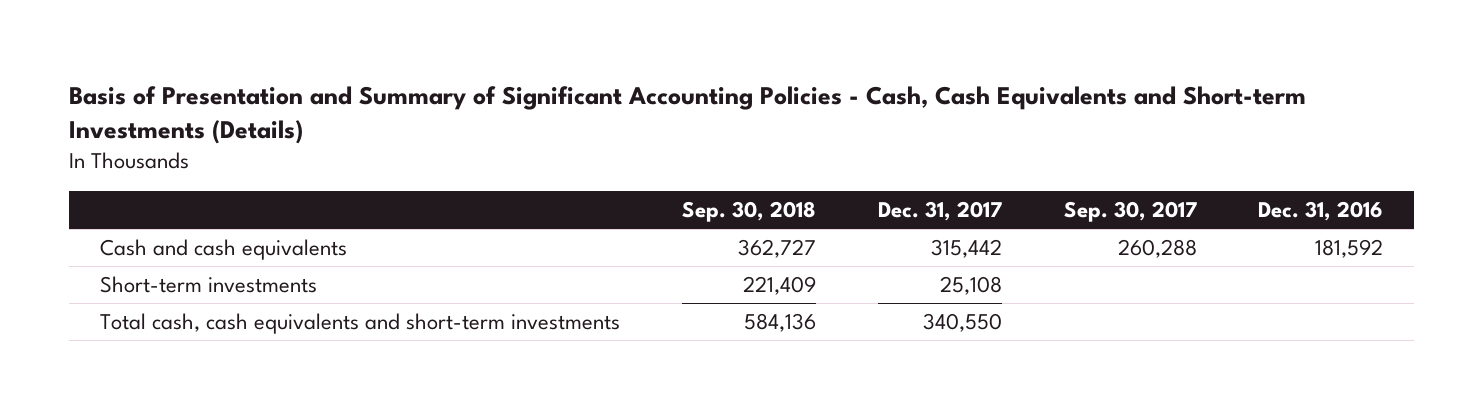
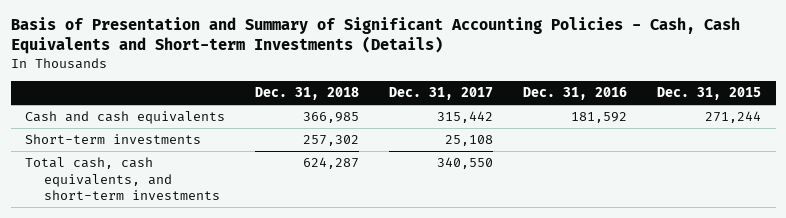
- | Sep. 30, 2018 | Dec. 31, 2017 | Sep. 30, 2017 | Dec. 31, 2016
+ | Dec. 31, 2018 | Dec. 31, 2017 | Dec. 31, 2016 | Dec. 31, 2015
- Total cash, cash equivalents and short-term investments | 584,136 | 340,550 | |
+ Total cash, cash equivalents, and short-term investments | 624,287 | 340,550 | |

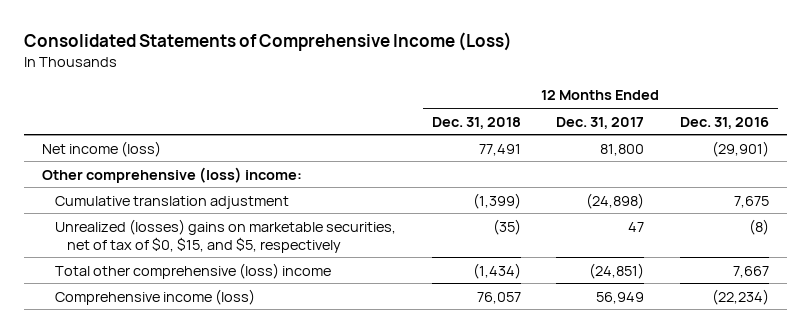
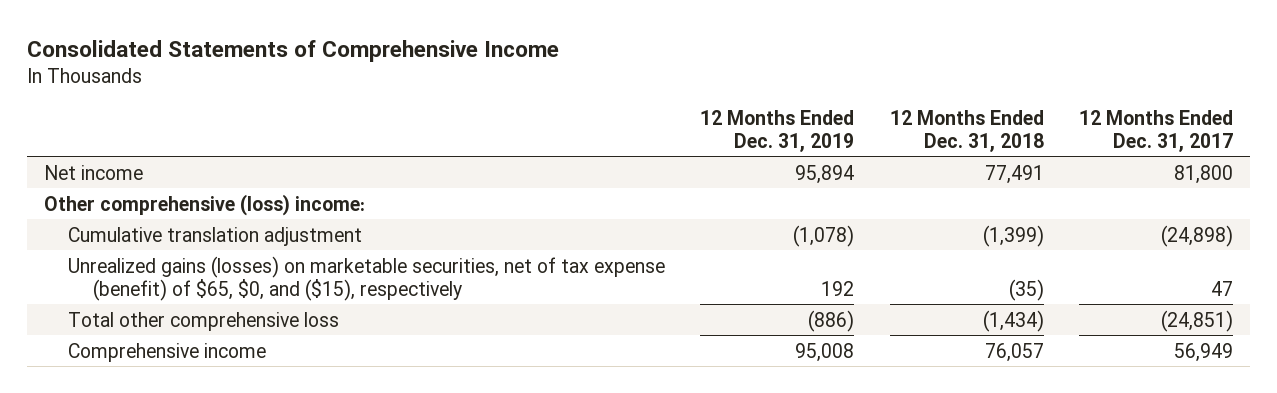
- Consolidated Statements of Comprehensive Income (Loss)
+ Consolidated Statements of Comprehensive Income
- | 12 Months Ended Dec. 31, 2018 | 12 Months Ended Dec. 31, 2017 | 12 Months Ended Dec. 31, 2016
+ | 12 Months Ended Dec. 31, 2019 | 12 Months Ended Dec. 31, 2018 | 12 Months Ended Dec. 31, 2017
- Net income (loss) | 77,491 | 81,800 | (29,901)
+ Net income | 95,894 | 77,491 | 81,800
- Unrealized (losses) gains on marketable securities, net of tax of $0, $15, and $5, respectively | (35) | 47 | (8)
- Total other comprehensive (loss) income | (1,434) | (24,851) | 7,667
- Comprehensive income (loss) | 76,057 | 56,949 | (22,234)
+ Unrealized gains (losses) on marketable securities, net of tax expense (benefit) of $65, $0, and ($15), respectively | 192 | (35) | 47
+ Total other comprehensive loss | (886) | (1,434) | (24,851)
+ Comprehensive income | 95,008 | 76,057 | 56,949

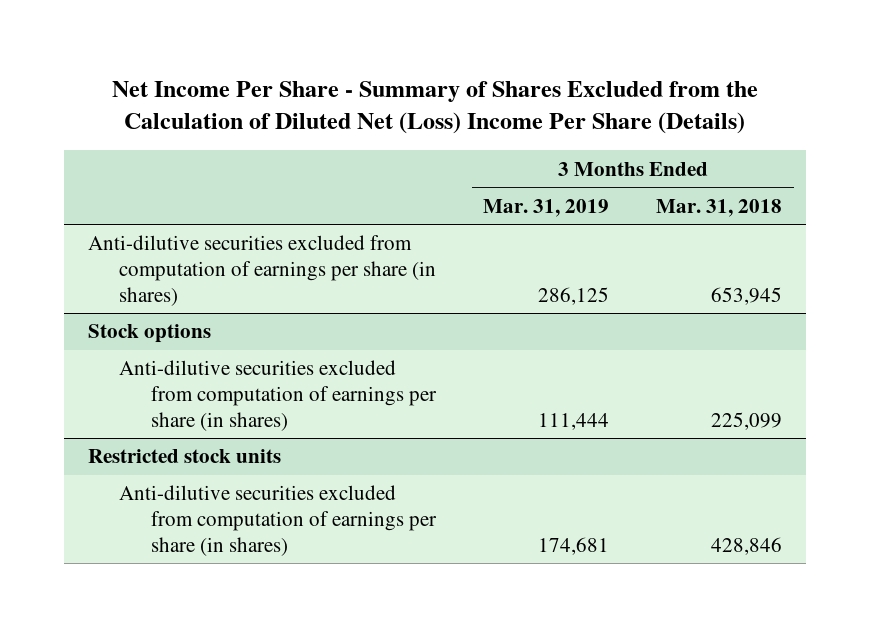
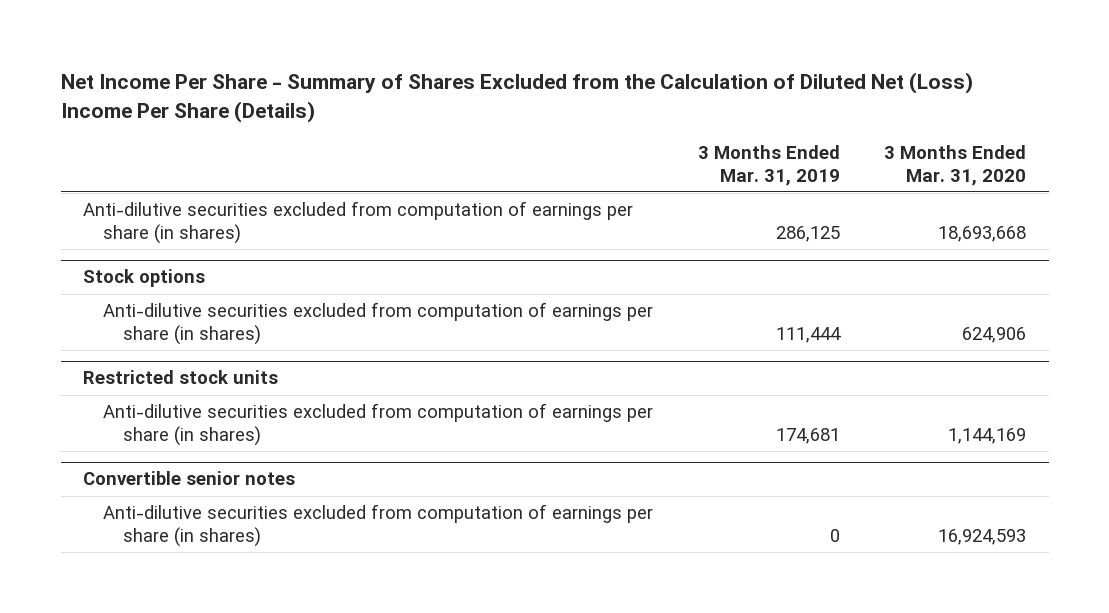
- | 3 Months Ended Mar. 31, 2019 | 3 Months Ended Mar. 31, 2018
+ | 3 Months Ended Mar. 31, 2019 | 3 Months Ended Mar. 31, 2020
+ Convertible senior notes
+ Anti-dilutive securities excluded from computation of earnings per share (in shares) | 0 | 16,924,593

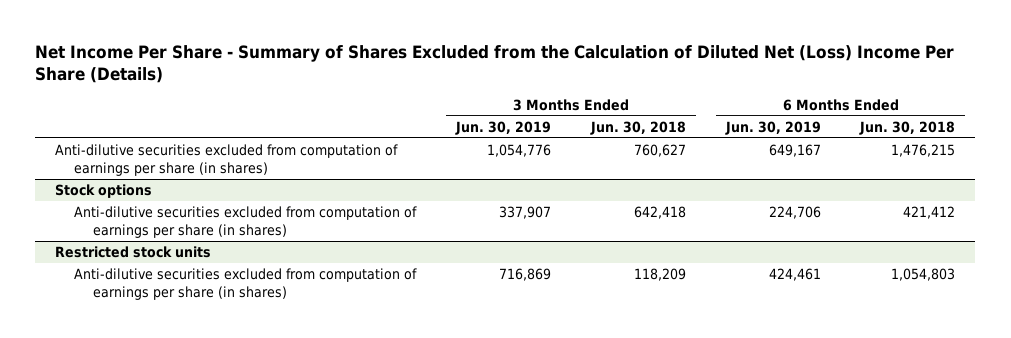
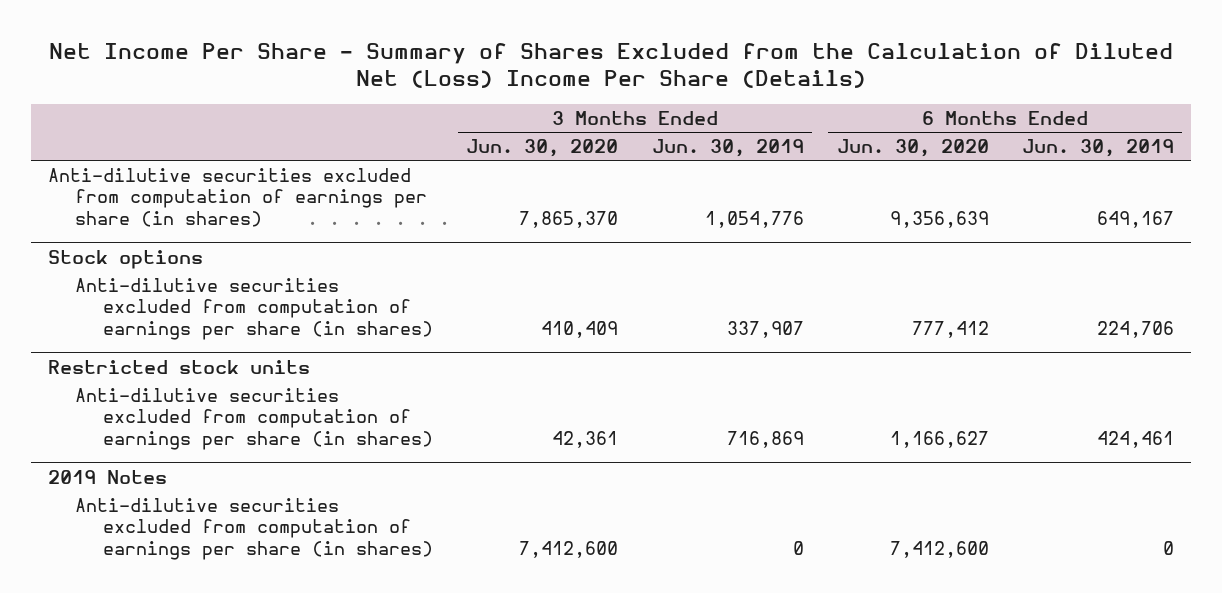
- | 3 Months Ended Jun. 30, 2019 | 3 Months Ended Jun. 30, 2018 | 6 Months Ended Jun. 30, 2019 | 6 Months Ended Jun. 30, 2018
+ | 3 Months Ended Jun. 30, 2020 | 3 Months Ended Jun. 30, 2019 | 6 Months Ended Jun. 30, 2020 | 6 Months Ended Jun. 30, 2019
+ 2019 Notes
+ Anti-dilutive securities excluded from computation of earnings per share (in shares) | 7,412,600 | 0 | 7,412,600 | 0

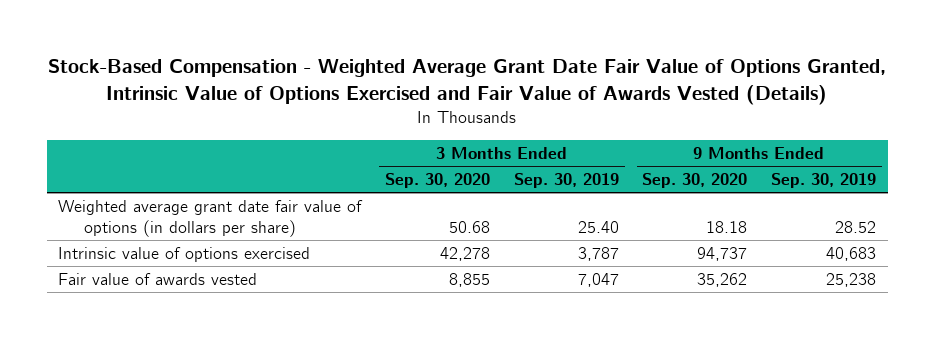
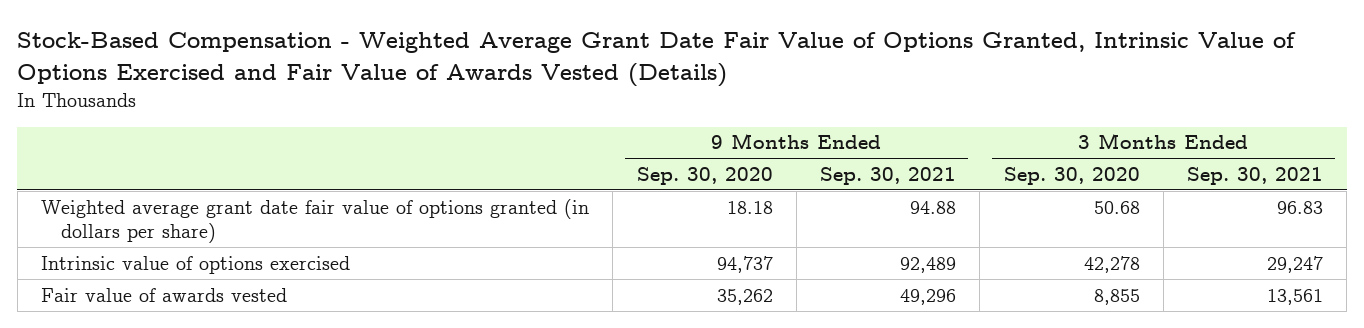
- | 3 Months Ended Sep. 30, 2020 | 3 Months Ended Sep. 30, 2019 | 9 Months Ended Sep. 30, 2020 | 9 Months Ended Sep. 30, 2019
+ | 9 Months Ended Sep. 30, 2020 | 9 Months Ended Sep. 30, 2021 | 3 Months Ended Sep. 30, 2020 | 3 Months Ended Sep. 30, 2021
- Weighted average grant date fair value of options (in dollars per share) | 50.68 | 25.40 | 18.18 | 28.52
+ Weighted average grant date fair value of options granted (in dollars per share) | 18.18 | 94.88 | 50.68 | 96.83

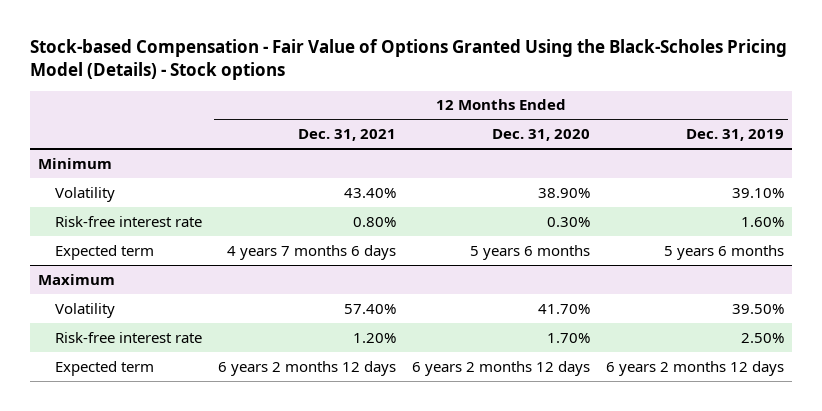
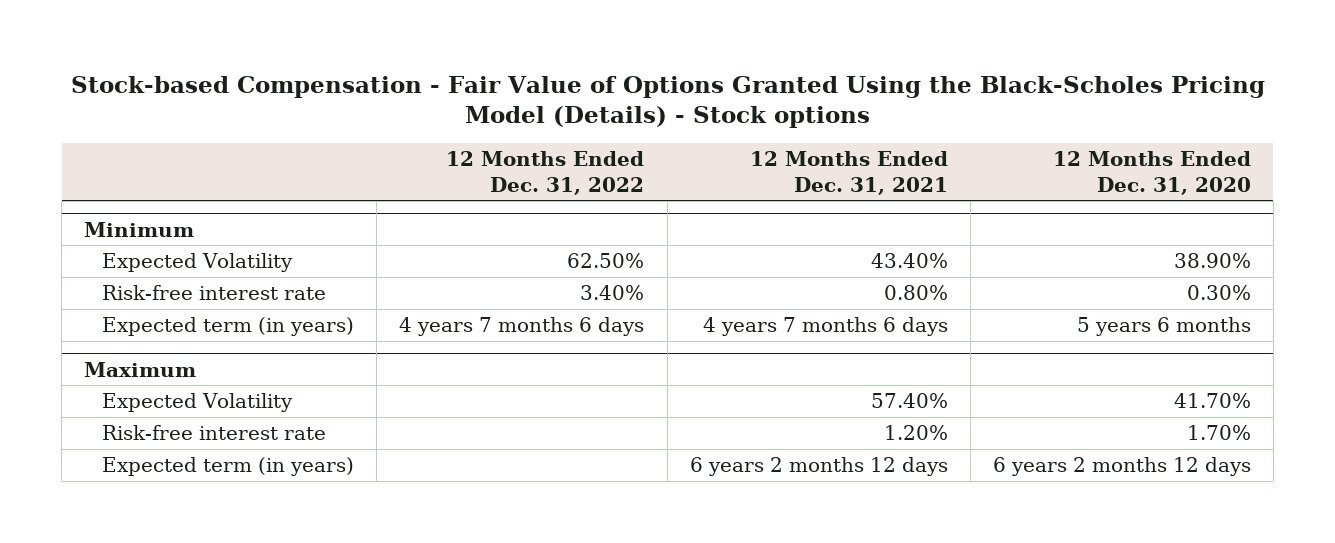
- | 12 Months Ended Dec. 31, 2021 | 12 Months Ended Dec. 31, 2020 | 12 Months Ended Dec. 31, 2019
+ | 12 Months Ended Dec. 31, 2022 | 12 Months Ended Dec. 31, 2021 | 12 Months Ended Dec. 31, 2020
@ Minimum
- Volatility | 43.40% | 38.90% | 39.10%
+ Expected Volatility | 62.50% | 43.40% | 38.90%
- Expected term | 4 years 7 months 6 days | 5 years 6 months | 5 years 6 months
+ Expected term (in years) | 4 years 7 months 6 days | 4 years 7 months 6 days | 5 years 6 months
@ Maximum
- Volatility | 57.40% | 41.70% | 39.50%
+ Expected Volatility | | 57.40% | 41.70%
- Expected term | 6 years 2 months 12 days | 6 years 2 months 12 days | 6 years 2 months 12 days
+ Expected term (in years) | | 6 years 2 months 12 days | 6 years 2 months 12 days

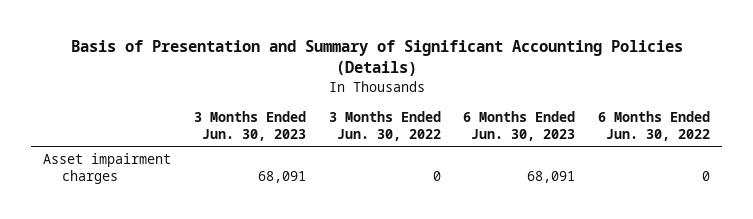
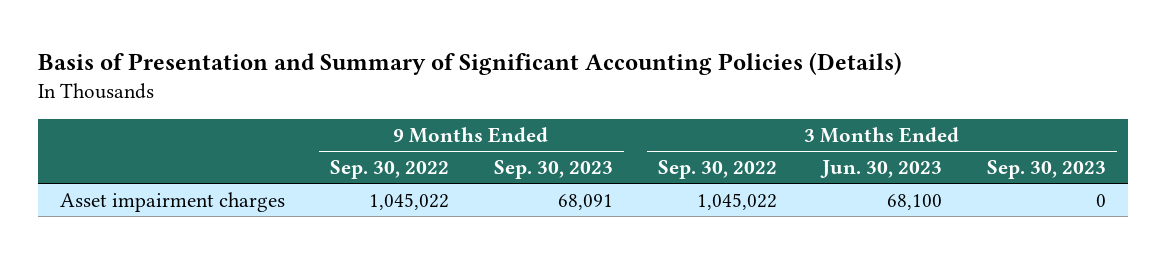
- | 3 Months Ended Jun. 30, 2023 | 3 Months Ended Jun. 30, 2022 | 6 Months Ended Jun. 30, 2023 | 6 Months Ended Jun. 30, 2022
+ | 9 Months Ended Sep. 30, 2022 | 9 Months Ended Sep. 30, 2023 | 3 Months Ended Sep. 30, 2022 | 3 Months Ended Jun. 30, 2023 | 3 Months Ended Sep. 30, 2023
- Asset impairment charges | 68,091 | 0 | 68,091 | 0
+ Asset impairment charges | 1,045,022 | 68,091 | 1,045,022 | 68,100 | 0

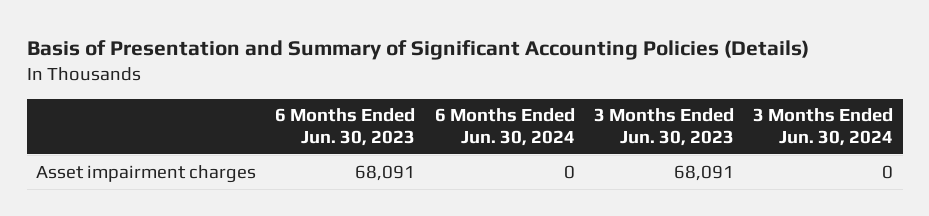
- | 9 Months Ended Sep. 30, 2022 | 9 Months Ended Sep. 30, 2023 | 3 Months Ended Sep. 30, 2022 | 3 Months Ended Jun. 30, 2023 | 3 Months Ended Sep. 30, 2023
+ | 6 Months Ended Jun. 30, 2023 | 6 Months Ended Jun. 30, 2024 | 3 Months Ended Jun. 30, 2023 | 3 Months Ended Jun. 30, 2024
- Asset impairment charges | 1,045,022 | 68,091 | 1,045,022 | 68,100 | 0
+ Asset impairment charges | 68,091 | 0 | 68,091 | 0

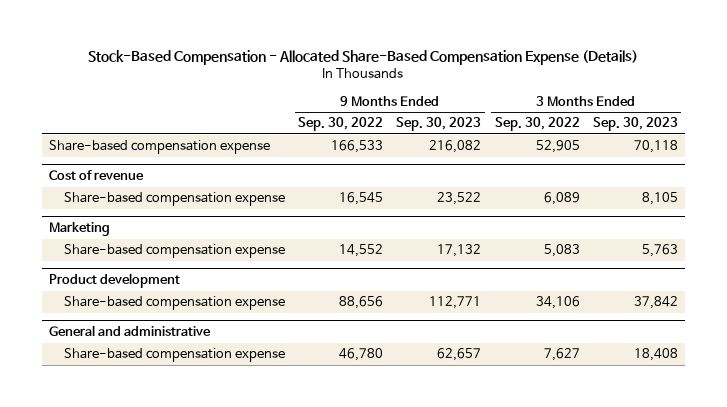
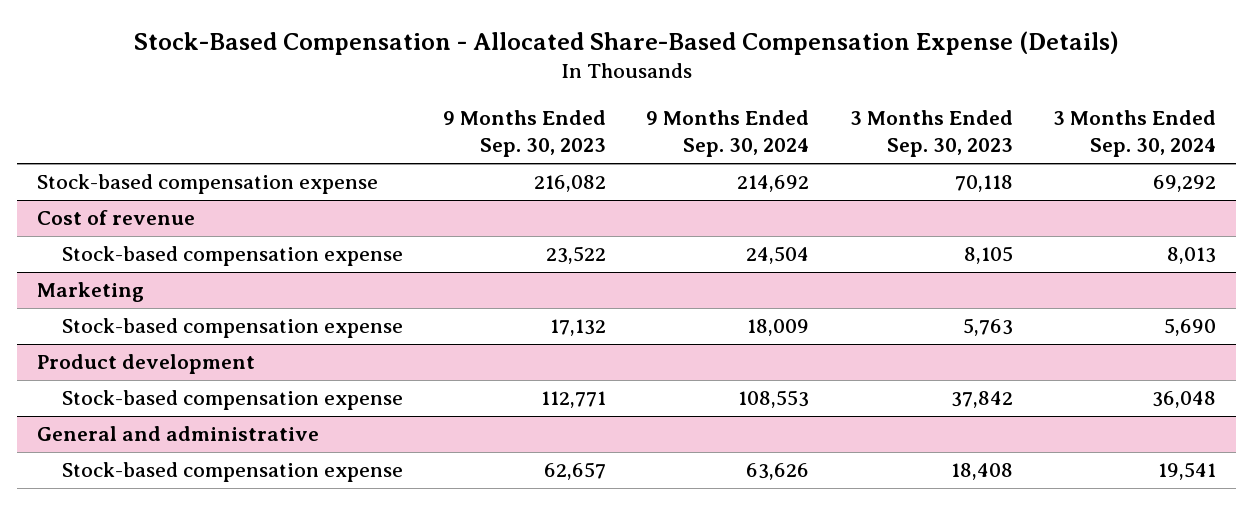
- | 9 Months Ended Sep. 30, 2022 | 9 Months Ended Sep. 30, 2023 | 3 Months Ended Sep. 30, 2022 | 3 Months Ended Sep. 30, 2023
+ | 9 Months Ended Sep. 30, 2023 | 9 Months Ended Sep. 30, 2024 | 3 Months Ended Sep. 30, 2023 | 3 Months Ended Sep. 30, 2024
- Share-based compensation expense | 166,533 | 216,082 | 52,905 | 70,118
+ Stock-based compensation expense | 216,082 | 214,692 | 70,118 | 69,292
@ Cost of revenue
- Share-based compensation expense | 16,545 | 23,522 | 6,089 | 8,105
+ Stock-based compensation expense | 23,522 | 24,504 | 8,105 | 8,013
@ Marketing
- Share-based compensation expense | 14,552 | 17,132 | 5,083 | 5,763
+ Stock-based compensation expense | 17,132 | 18,009 | 5,763 | 5,690
@ Product development
- Share-based compensation expense | 88,656 | 112,771 | 34,106 | 37,842
+ Stock-based compensation expense | 112,771 | 108,553 | 37,842 | 36,048
@ General and administrative
- Share-based compensation expense | 46,780 | 62,657 | 7,627 | 18,408
+ Stock-based compensation expense | 62,657 | 63,626 | 18,408 | 19,541

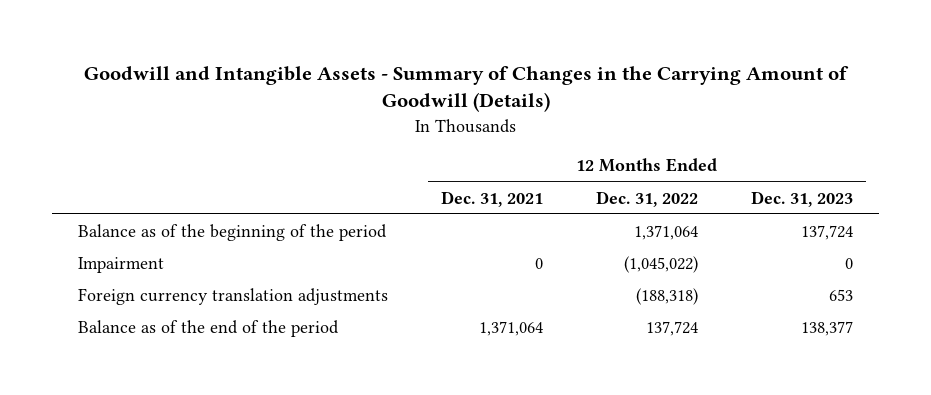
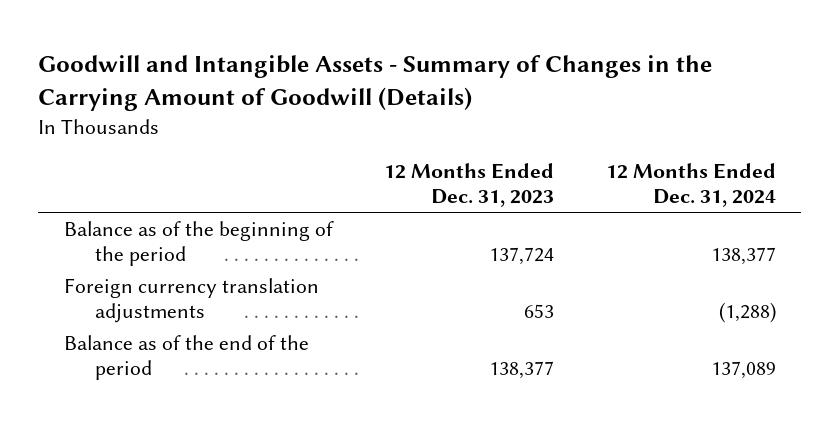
- | 12 Months Ended Dec. 31, 2021 | 12 Months Ended Dec. 31, 2022 | 12 Months Ended Dec. 31, 2023
+ | 12 Months Ended Dec. 31, 2023 | 12 Months Ended Dec. 31, 2024
- Impairment | 0 | (1,045,022) | 0

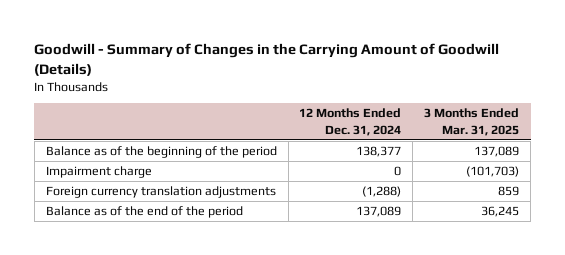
- Goodwill and Intangible Assets - Summary of Changes in the Carrying Amount of Goodwill (Details)
+ Goodwill - Summary of Changes in the Carrying Amount of Goodwill (Details)
- | 12 Months Ended Dec. 31, 2023 | 12 Months Ended Dec. 31, 2024
+ | 12 Months Ended Dec. 31, 2024 | 3 Months Ended Mar. 31, 2025
+ Impairment charge | 0 | (101,703)

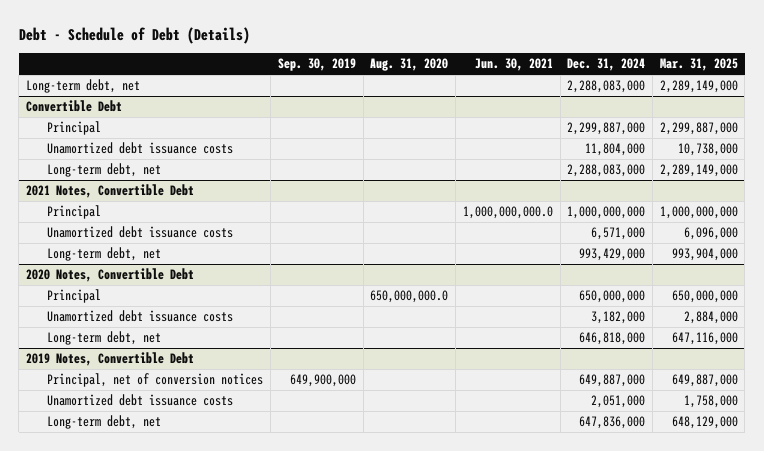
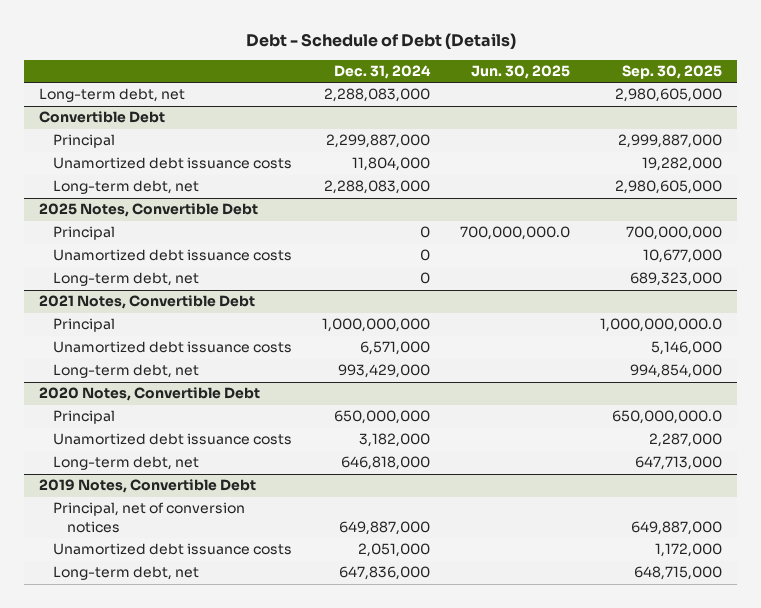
- | Sep. 30, 2019 | Aug. 31, 2020 | Jun. 30, 2021 | Dec. 31, 2024 | Mar. 31, 2025
+ | Dec. 31, 2024 | Jun. 30, 2025 | Sep. 30, 2025
+ 2025 Notes, Convertible Debt
+ Principal | 0 | 700,000,000.0 | 700,000,000
+ Unamortized debt issuance costs | 0 | | 10,677,000
+ Long-term debt, net | 0 | | 689,323,000

